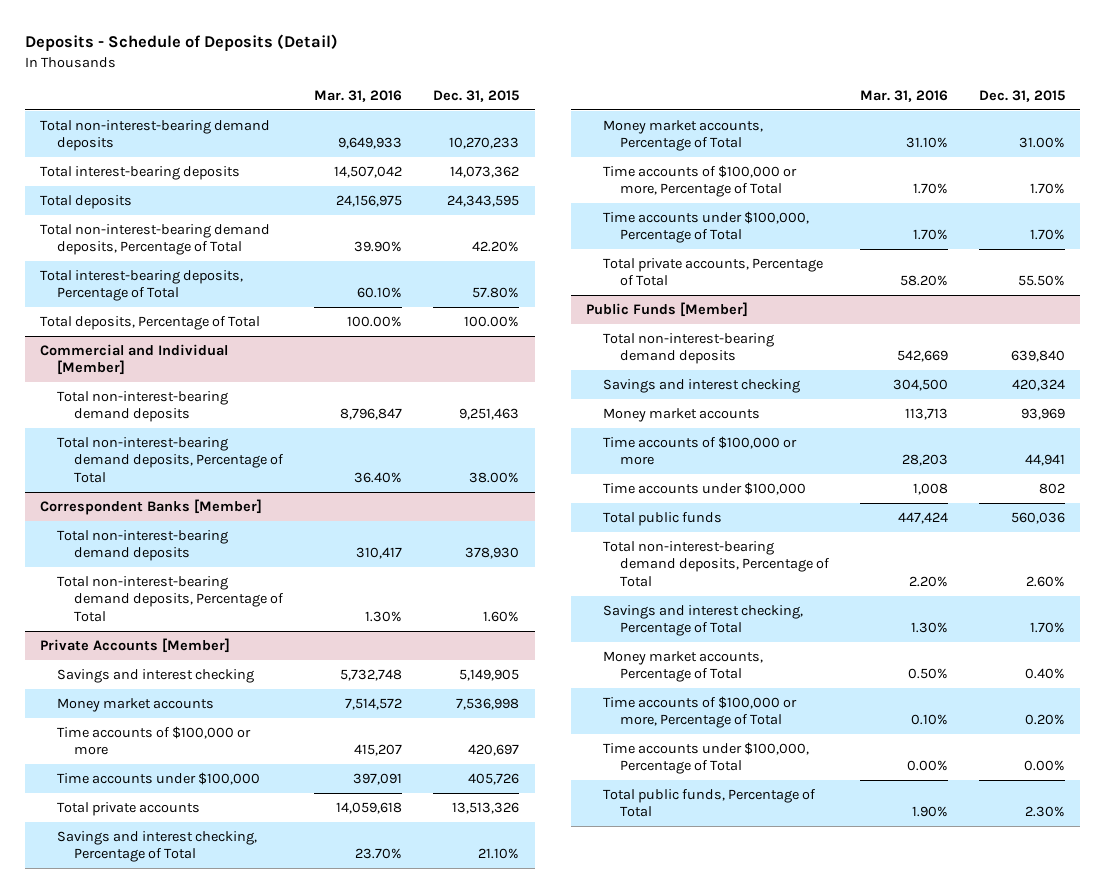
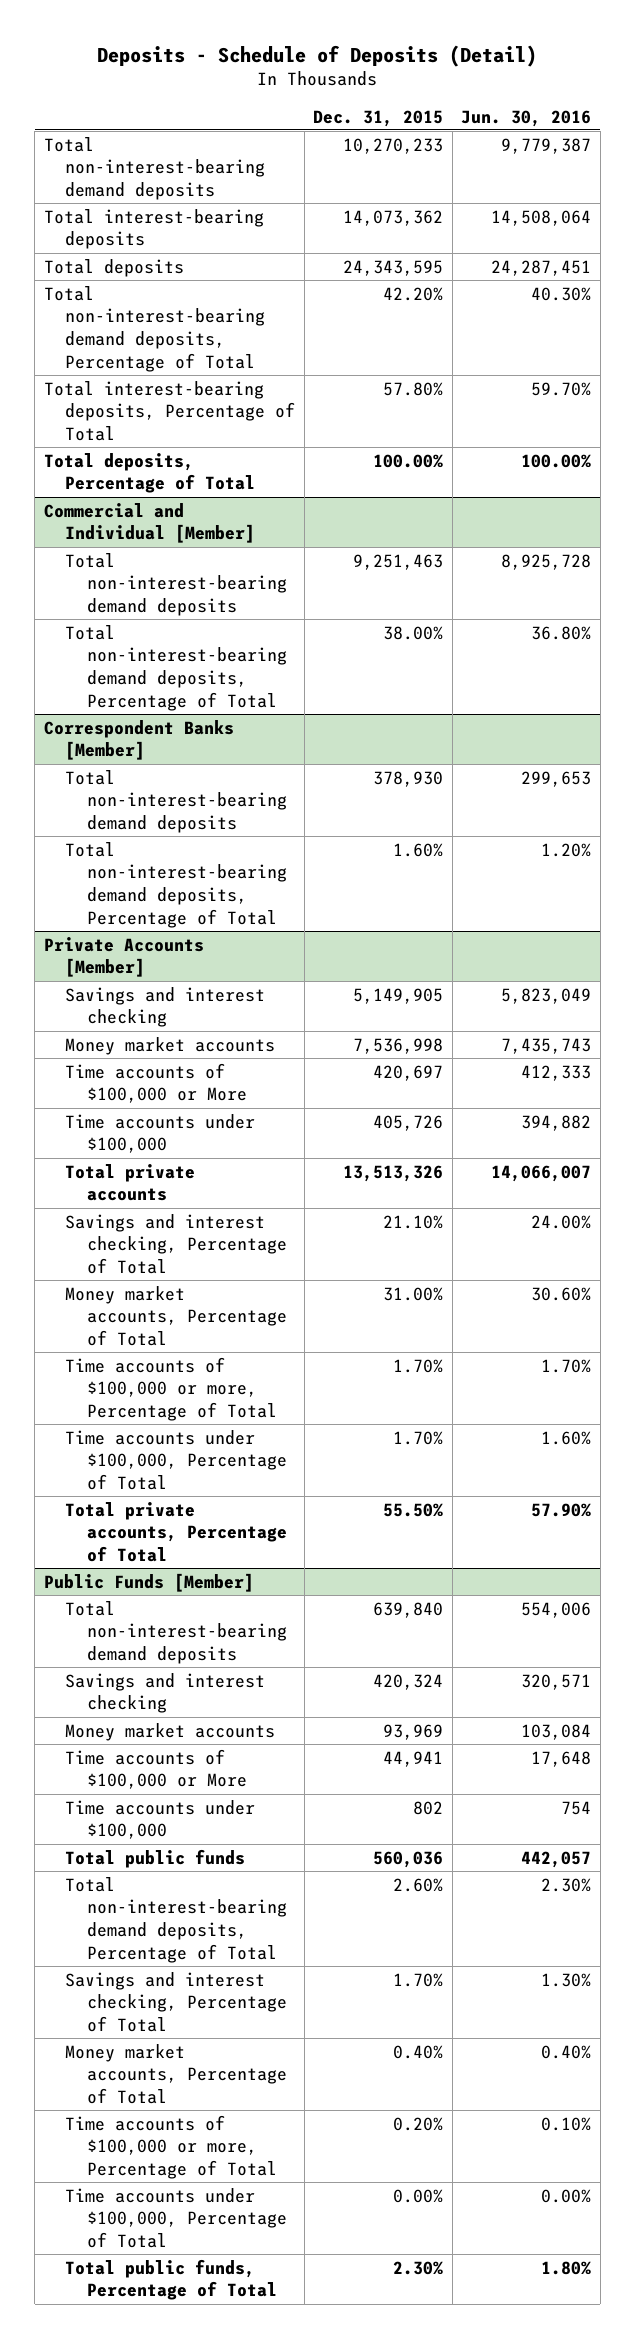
- | Mar. 31, 2016 | Dec. 31, 2015
+ | Dec. 31, 2015 | Jun. 30, 2016
@ Private Accounts [Member]
- Time accounts of $100,000 or more | 415,207 | 420,697
+ Time accounts of $100,000 or More | 420,697 | 412,333
@ Public Funds [Member]
- Time accounts of $100,000 or more | 28,203 | 44,941
+ Time accounts of $100,000 or More | 44,941 | 17,648

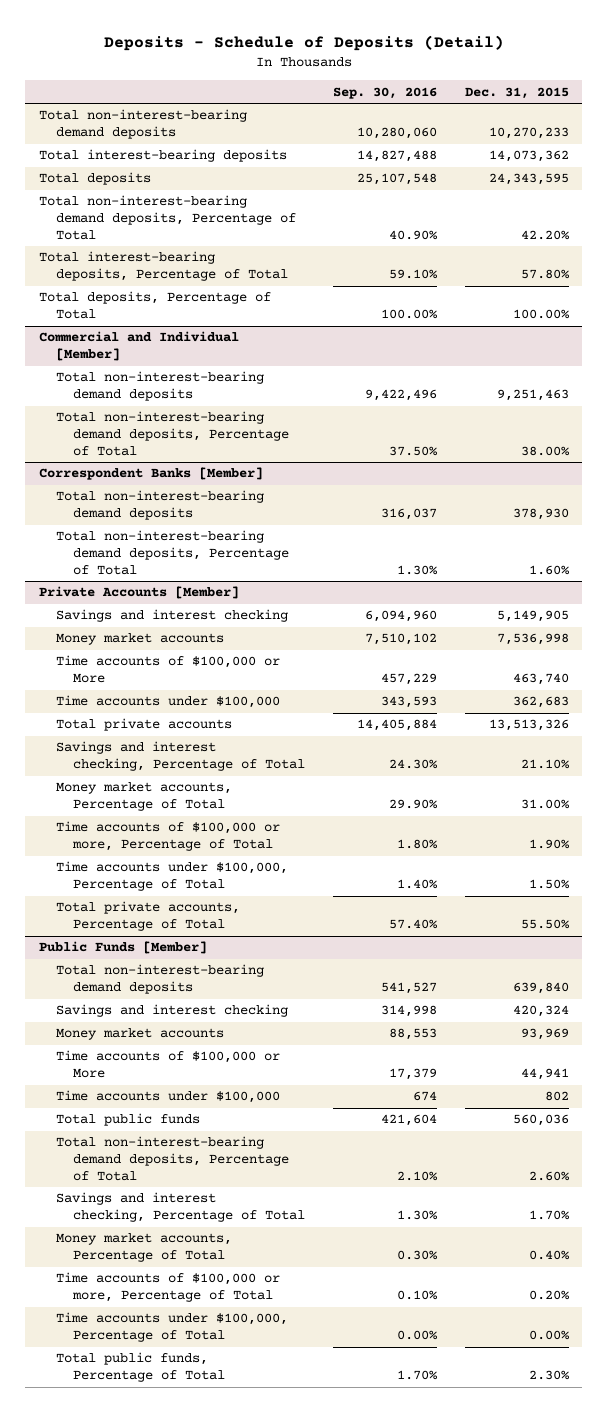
- | Dec. 31, 2015 | Jun. 30, 2016
+ | Sep. 30, 2016 | Dec. 31, 2015
@ Private Accounts [Member]
- Time accounts of $100,000 or More | 420,697 | 412,333
- Time accounts under $100,000 | 405,726 | 394,882
+ Time accounts of $100,000 or More | 457,229 | 463,740
+ Time accounts under $100,000 | 343,593 | 362,683
- Time accounts of $100,000 or more, Percentage of Total | 1.70% | 1.70%
- Time accounts under $100,000, Percentage of Total | 1.70% | 1.60%
+ Time accounts of $100,000 or more, Percentage of Total | 1.80% | 1.90%
+ Time accounts under $100,000, Percentage of Total | 1.40% | 1.50%

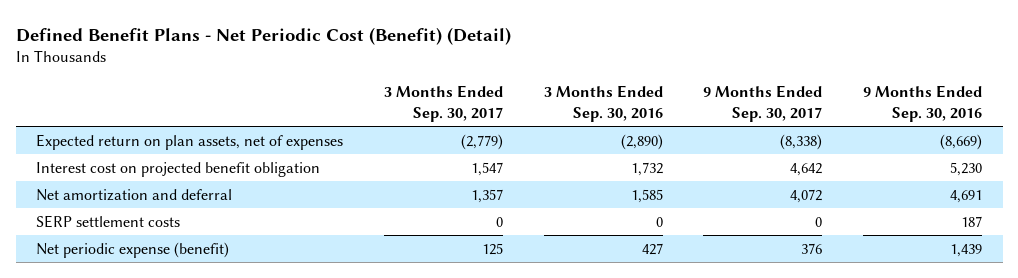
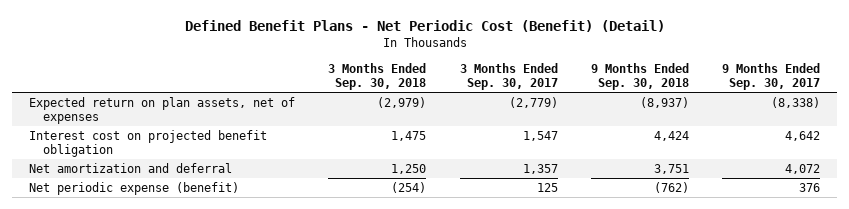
- | 3 Months Ended Sep. 30, 2017 | 3 Months Ended Sep. 30, 2016 | 9 Months Ended Sep. 30, 2017 | 9 Months Ended Sep. 30, 2016
+ | 3 Months Ended Sep. 30, 2018 | 3 Months Ended Sep. 30, 2017 | 9 Months Ended Sep. 30, 2018 | 9 Months Ended Sep. 30, 2017
- SERP settlement costs | 0 | 0 | 0 | 187

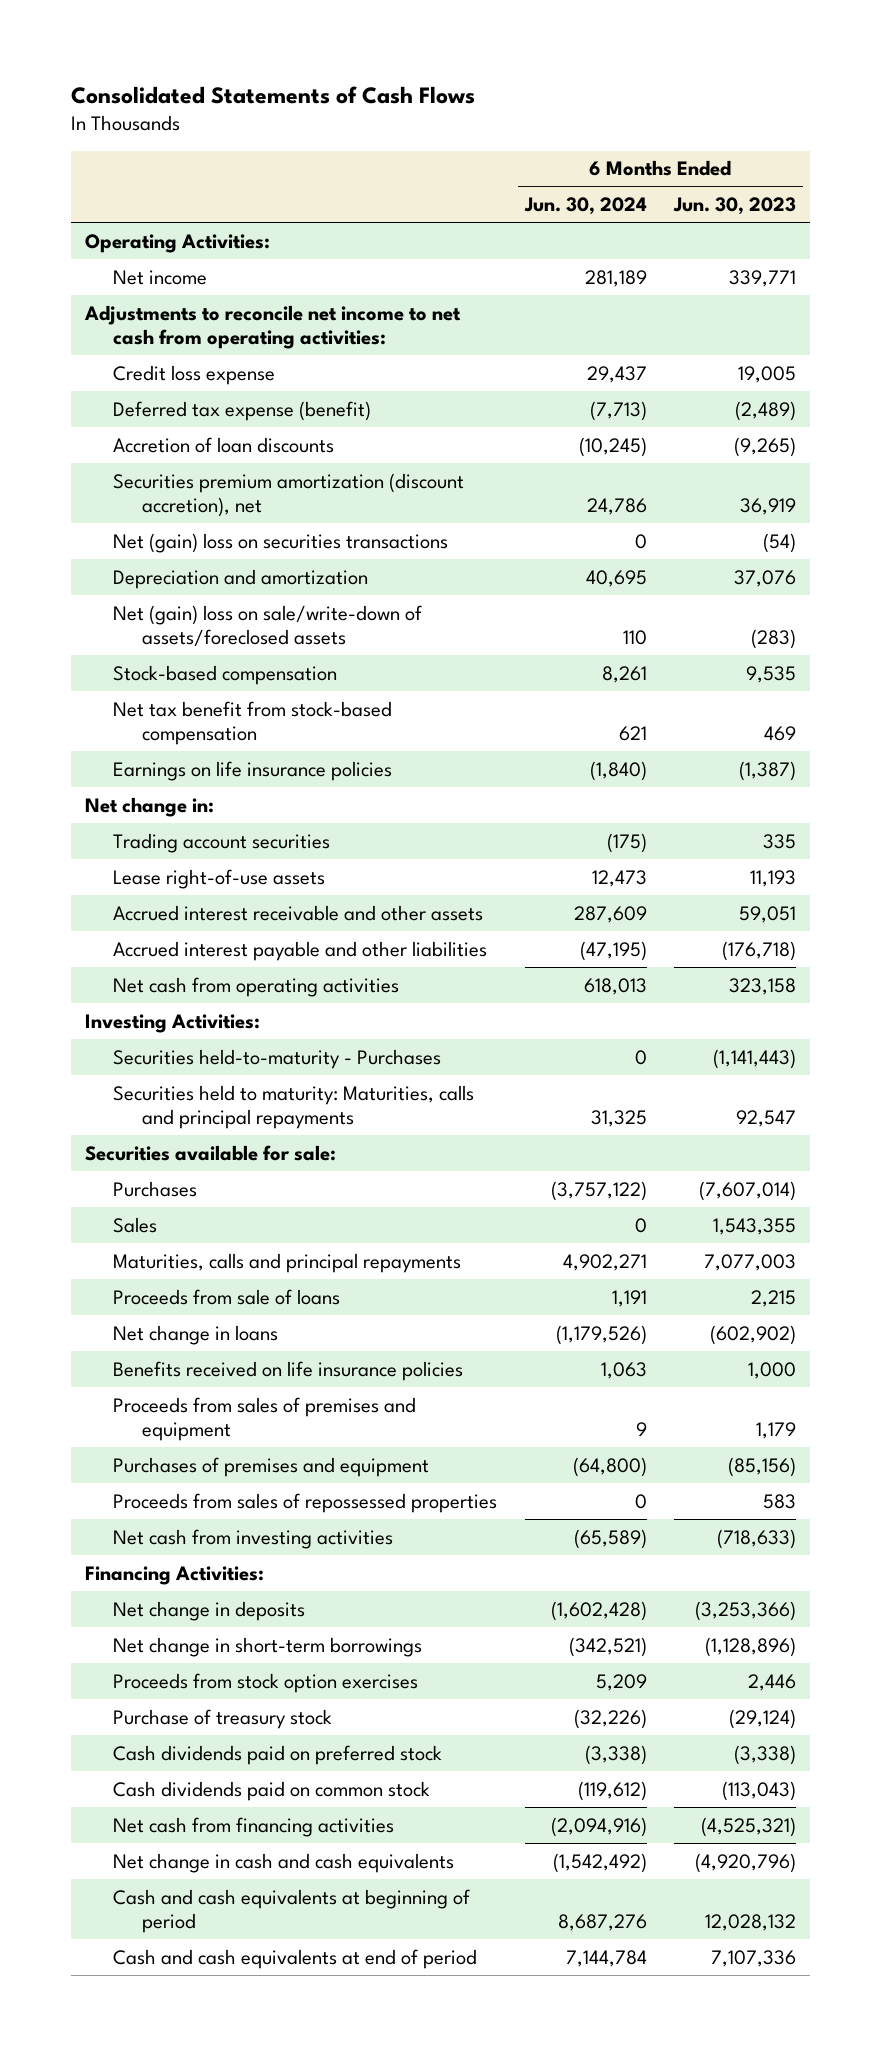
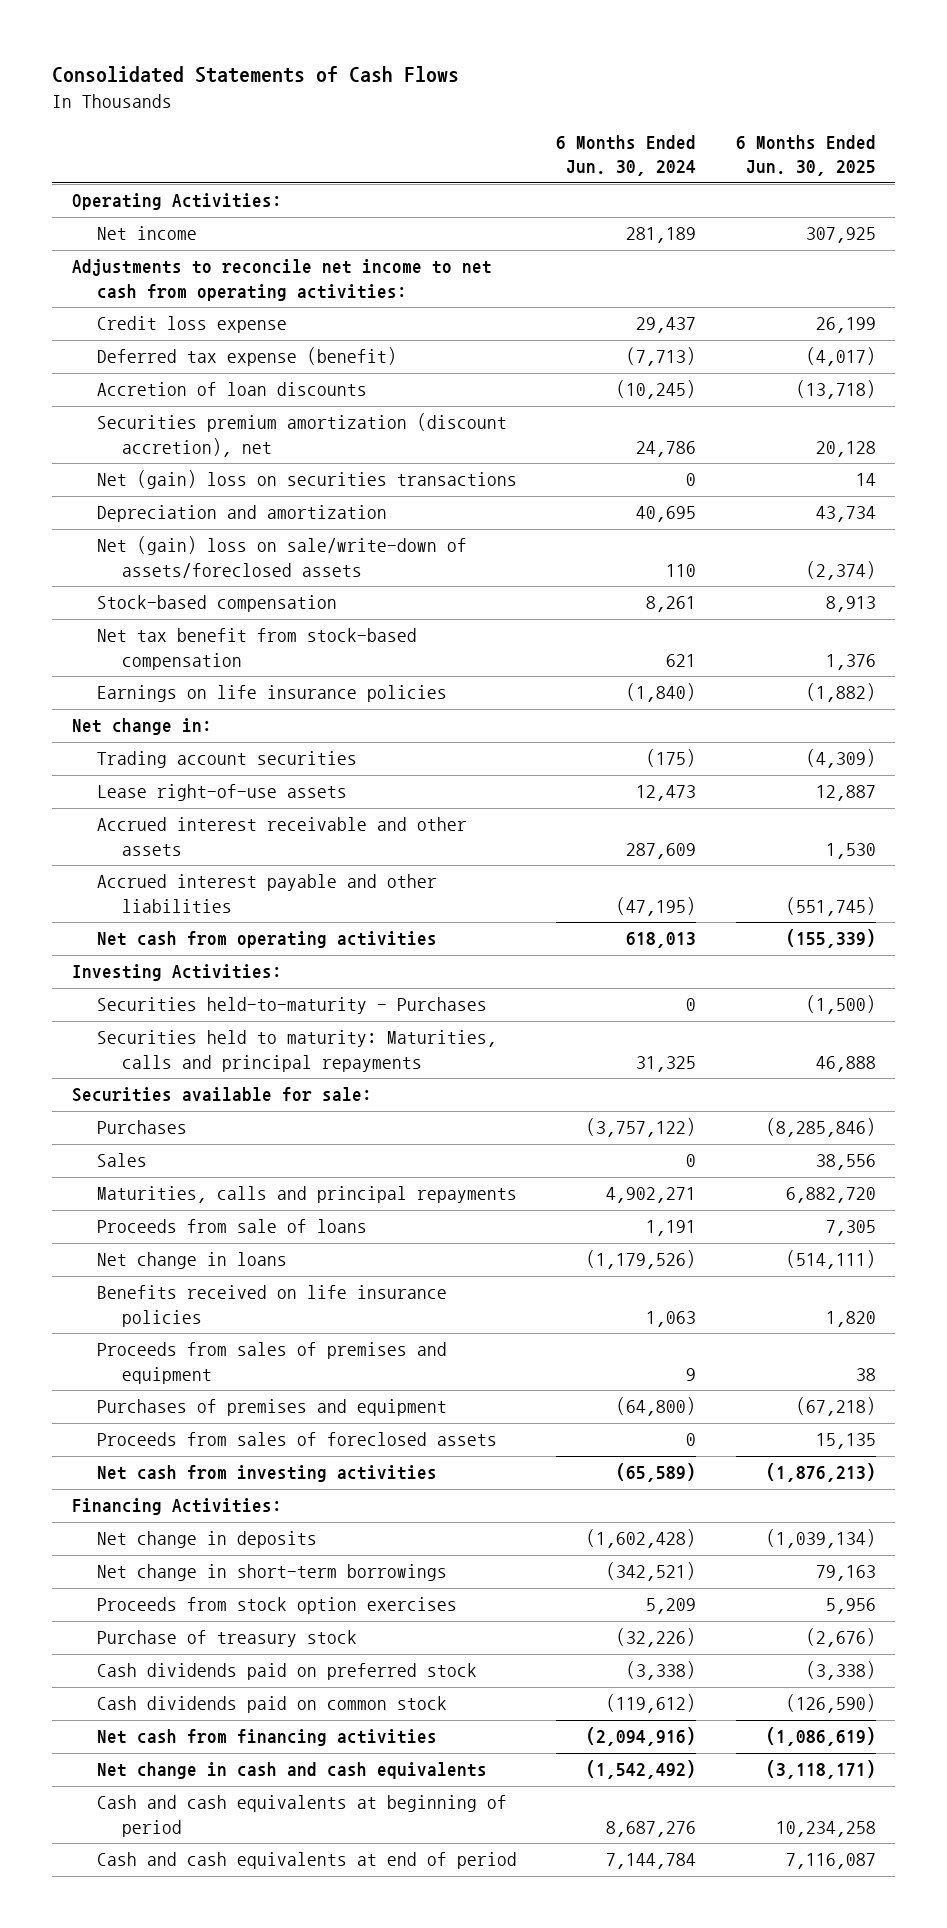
- | 6 Months Ended Jun. 30, 2024 | 6 Months Ended Jun. 30, 2023
+ | 6 Months Ended Jun. 30, 2024 | 6 Months Ended Jun. 30, 2025
- Proceeds from sales of repossessed properties | 0 | 583
+ Proceeds from sales of foreclosed assets | 0 | 15,135

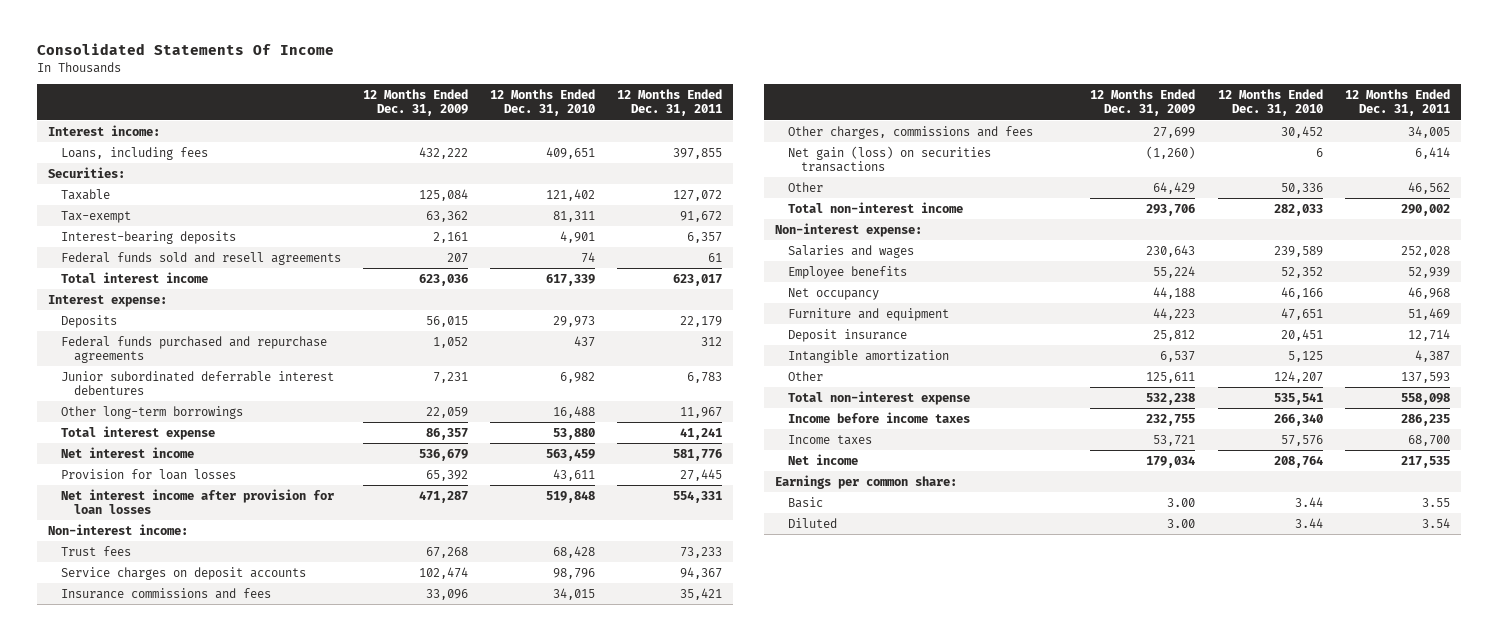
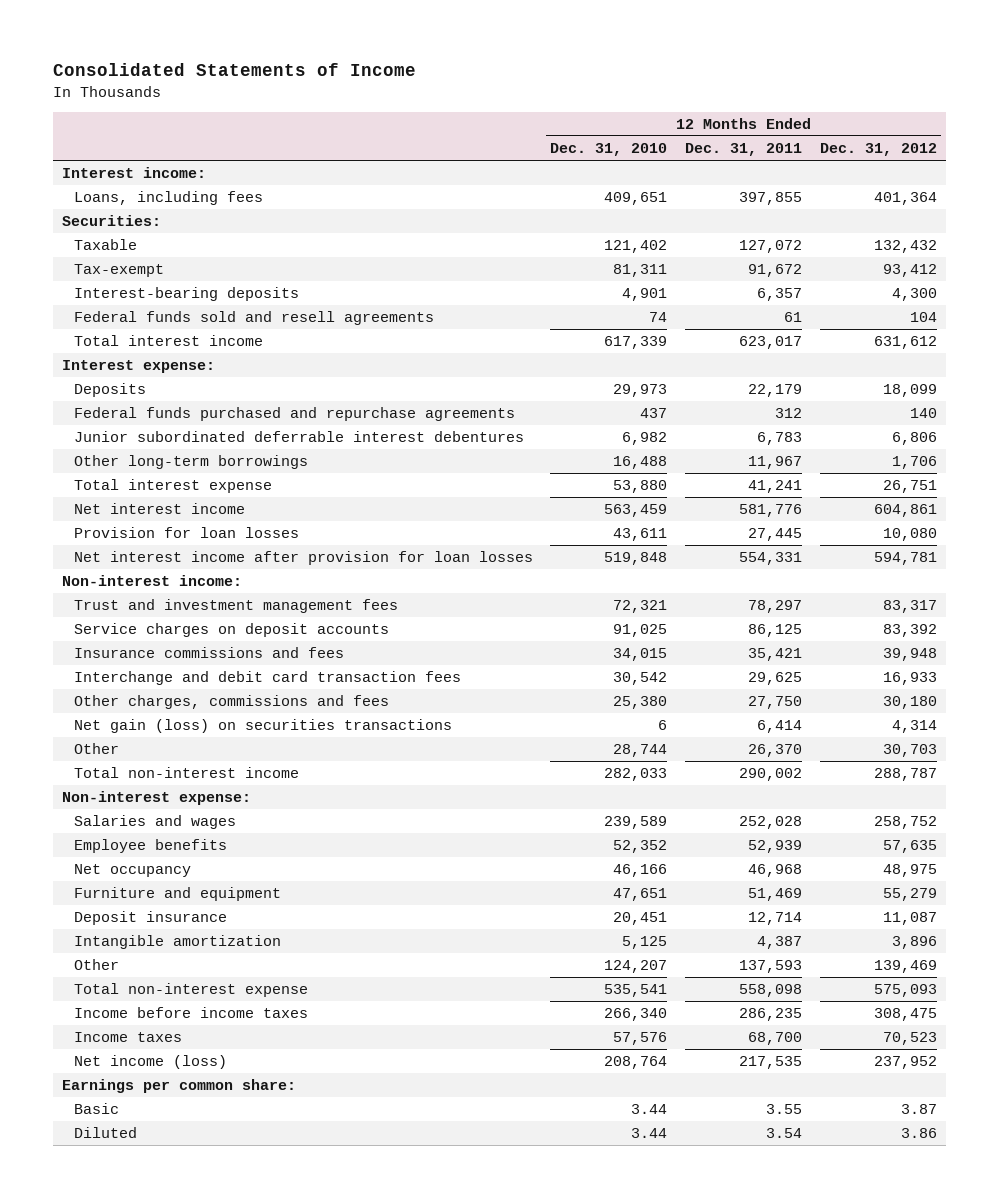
- Consolidated Statements Of Income
+ Consolidated Statements of Income
- | 12 Months Ended Dec. 31, 2009 | 12 Months Ended Dec. 31, 2010 | 12 Months Ended Dec. 31, 2011
+ | 12 Months Ended Dec. 31, 2010 | 12 Months Ended Dec. 31, 2011 | 12 Months Ended Dec. 31, 2012
- Trust fees | 67,268 | 68,428 | 73,233
- Service charges on deposit accounts | 102,474 | 98,796 | 94,367
+ Trust and investment management fees | 72,321 | 78,297 | 83,317
+ Service charges on deposit accounts | 91,025 | 86,125 | 83,392
- Other charges, commissions and fees | 27,699 | 30,452 | 34,005
+ Interchange and debit card transaction fees | 30,542 | 29,625 | 16,933
+ Other charges, commissions and fees | 25,380 | 27,750 | 30,180
- Other | 64,429 | 50,336 | 46,562
+ Other | 28,744 | 26,370 | 30,703
- Net income | 179,034 | 208,764 | 217,535
+ Net income (loss) | 208,764 | 217,535 | 237,952

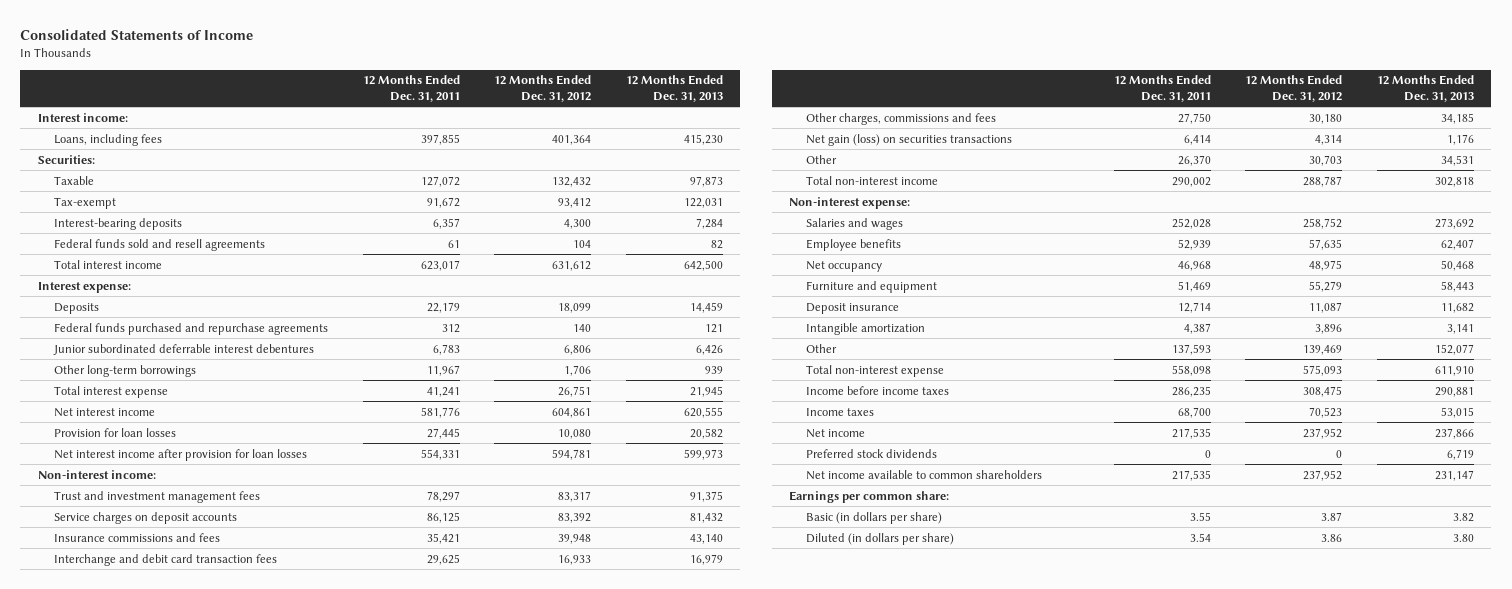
- | 12 Months Ended Dec. 31, 2010 | 12 Months Ended Dec. 31, 2011 | 12 Months Ended Dec. 31, 2012
+ | 12 Months Ended Dec. 31, 2011 | 12 Months Ended Dec. 31, 2012 | 12 Months Ended Dec. 31, 2013
- Net income (loss) | 208,764 | 217,535 | 237,952
+ Net income | 217,535 | 237,952 | 237,866
+ Preferred stock dividends | 0 | 0 | 6,719
+ Net income available to common shareholders | 217,535 | 237,952 | 231,147
- Basic | 3.44 | 3.55 | 3.87
- Diluted | 3.44 | 3.54 | 3.86
+ Basic (in dollars per share) | 3.55 | 3.87 | 3.82
+ Diluted (in dollars per share) | 3.54 | 3.86 | 3.80

